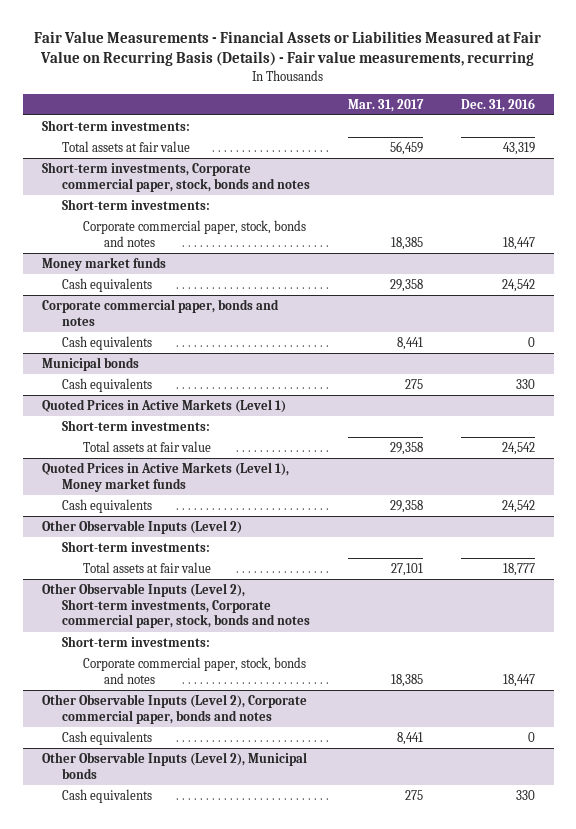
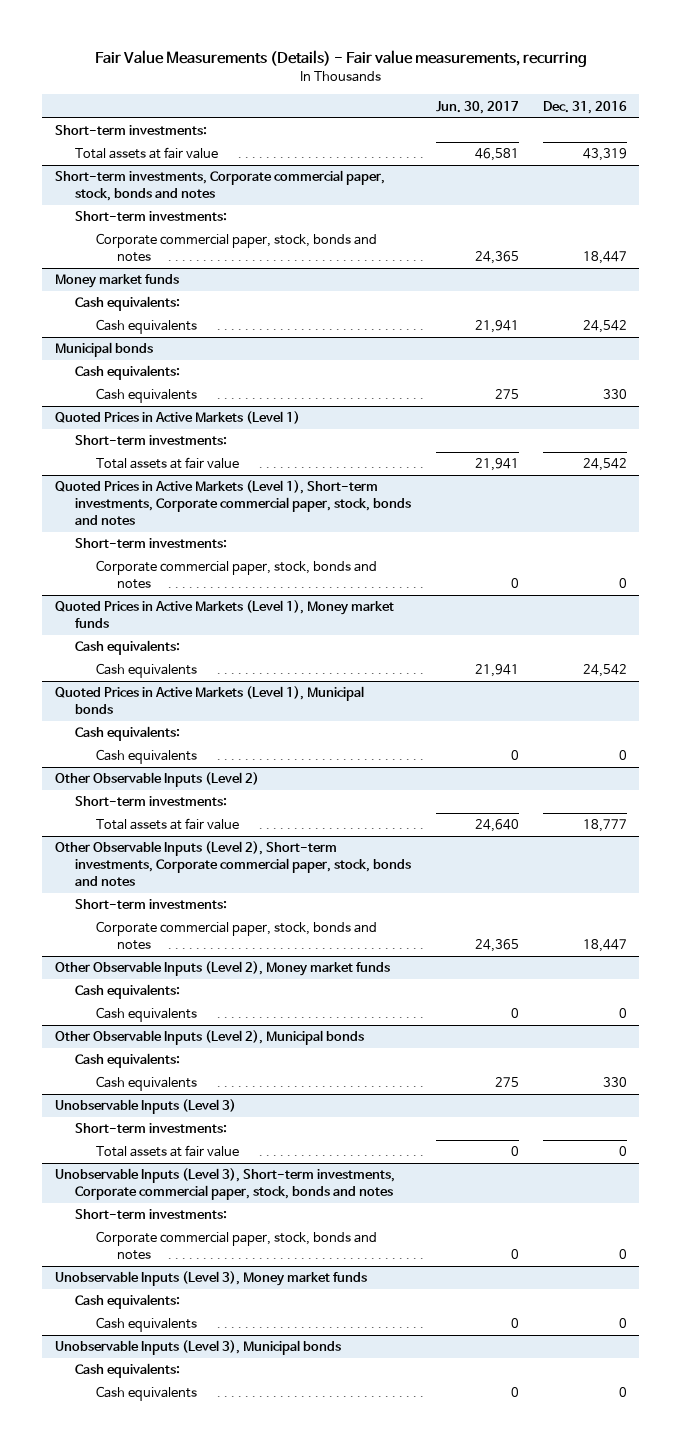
- Fair Value Measurements - Financial Assets or Liabilities Measured at Fair Value on Recurring Basis (Details) - Fair value measurements, recurring
+ Fair Value Measurements (Details) - Fair value measurements, recurring
- | Mar. 31, 2017 | Dec. 31, 2016
+ | Jun. 30, 2017 | Dec. 31, 2016
@ Money market funds
+ Cash equivalents:
- Corporate commercial paper, bonds and notes
- Cash equivalents | 8,441 | 0
@ Municipal bonds
+ Cash equivalents:
+ Quoted Prices in Active Markets (Level 1), Short-term investments, Corporate commercial paper, stock, bonds and notes
+ Short-term investments:
+ Corporate commercial paper, stock, bonds and notes | 0 | 0
@ Quoted Prices in Active Markets (Level 1), Money market funds
+ Cash equivalents:
+ Quoted Prices in Active Markets (Level 1), Municipal bonds
+ Cash equivalents:
+ Cash equivalents | 0 | 0
- Other Observable Inputs (Level 2), Corporate commercial paper, bonds and notes
+ Other Observable Inputs (Level 2), Money market funds
+ Cash equivalents:
@ Other Observable Inputs (Level 2), Municipal bonds
+ Cash equivalents:
+ Unobservable Inputs (Level 3)
+ Short-term investments:
+ Total assets at fair value | 0 | 0
+ Unobservable Inputs (Level 3), Short-term investments, Corporate commercial paper, stock, bonds and notes
+ Short-term investments:
+ Corporate commercial paper, stock, bonds and notes | 0 | 0
+ Unobservable Inputs (Level 3), Money market funds
+ Cash equivalents:
+ Cash equivalents | 0 | 0
+ Unobservable Inputs (Level 3), Municipal bonds
+ Cash equivalents:
+ Cash equivalents | 0 | 0

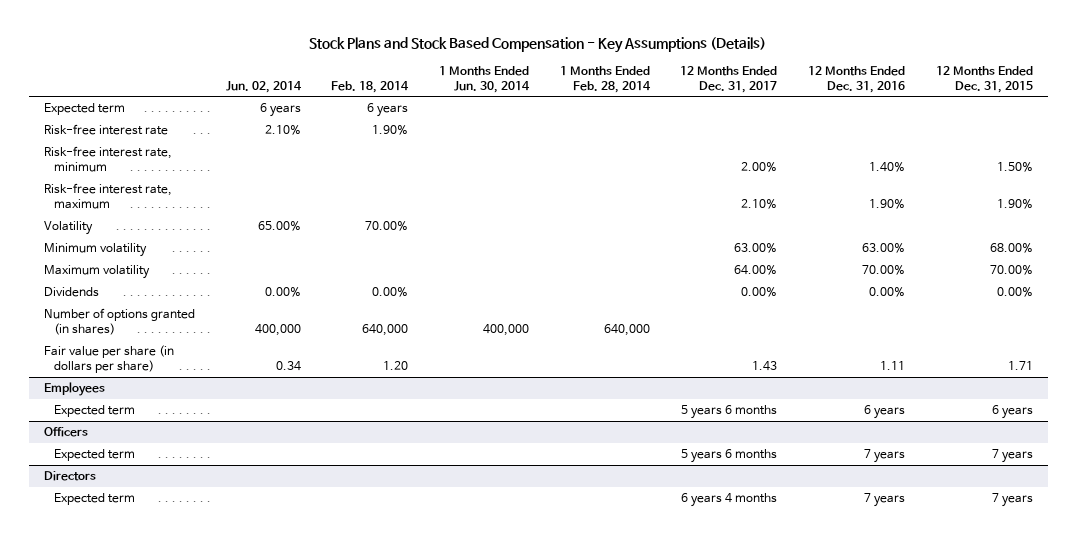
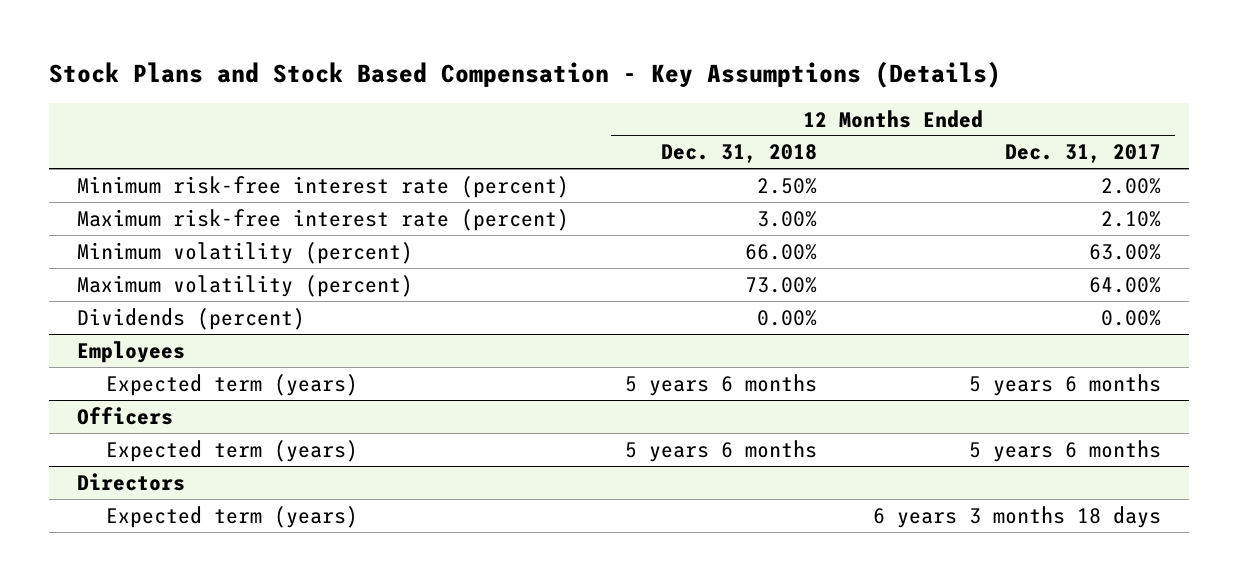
- | Jun. 02, 2014 | Feb. 18, 2014 | 1 Months Ended Jun. 30, 2014 | 1 Months Ended Feb. 28, 2014 | 12 Months Ended Dec. 31, 2017 | 12 Months Ended Dec. 31, 2016 | 12 Months Ended Dec. 31, 2015
+ | 12 Months Ended Dec. 31, 2018 | 12 Months Ended Dec. 31, 2017
- Expected term | 6 years | 6 years | | | | |
- Risk-free interest rate | 2.10% | 1.90% | | | | |
- Risk-free interest rate, minimum | | | | | 2.00% | 1.40% | 1.50%
- Risk-free interest rate, maximum | | | | | 2.10% | 1.90% | 1.90%
- Volatility | 65.00% | 70.00% | | | | |
- Minimum volatility | | | | | 63.00% | 63.00% | 68.00%
- Maximum volatility | | | | | 64.00% | 70.00% | 70.00%
- Dividends | 0.00% | 0.00% | | | 0.00% | 0.00% | 0.00%
- Number of options granted (in shares) | 400,000 | 640,000 | 400,000 | 640,000 | | |
- Fair value per share (in dollars per share) | 0.34 | 1.20 | | | 1.43 | 1.11 | 1.71
+ Minimum risk-free interest rate (percent) | 2.50% | 2.00%
+ Maximum risk-free interest rate (percent) | 3.00% | 2.10%
+ Minimum volatility (percent) | 66.00% | 63.00%
+ Maximum volatility (percent) | 73.00% | 64.00%
+ Dividends (percent) | 0.00% | 0.00%
@ Employees
- Expected term | | | | | 5 years 6 months | 6 years | 6 years
+ Expected term (years) | 5 years 6 months | 5 years 6 months
@ Officers
- Expected term | | | | | 5 years 6 months | 7 years | 7 years
+ Expected term (years) | 5 years 6 months | 5 years 6 months
@ Directors
- Expected term | | | | | 6 years 4 months | 7 years | 7 years
+ Expected term (years) | | 6 years 3 months 18 days

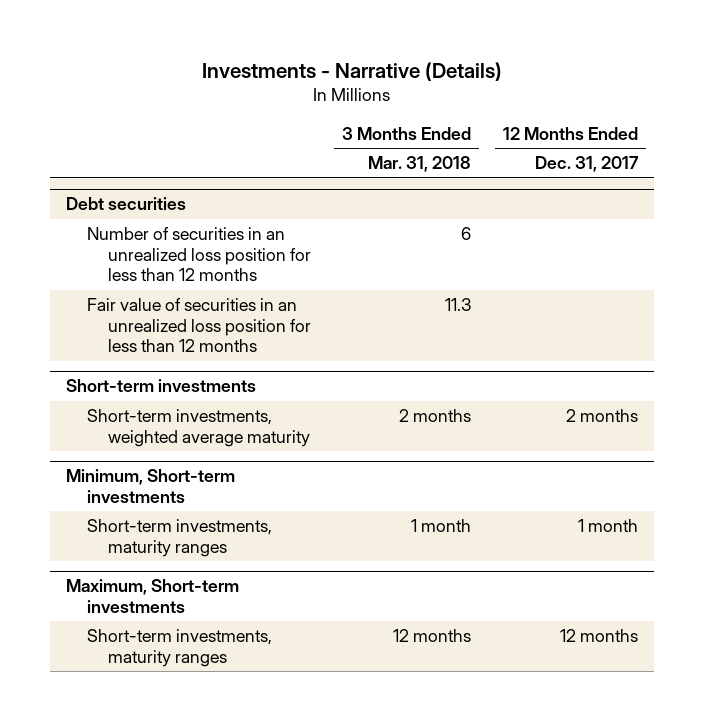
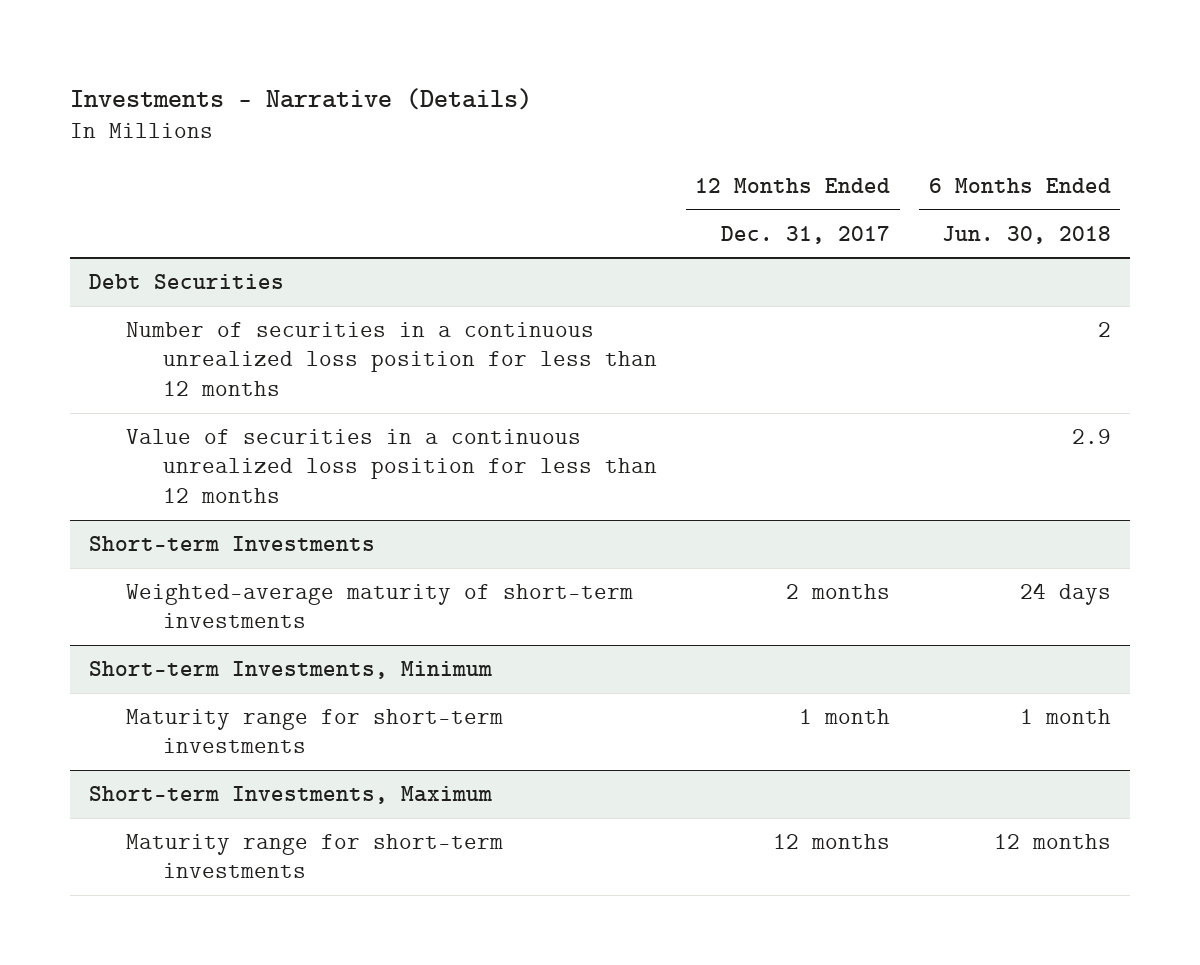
- | 3 Months Ended Mar. 31, 2018 | 12 Months Ended Dec. 31, 2017
+ | 12 Months Ended Dec. 31, 2017 | 6 Months Ended Jun. 30, 2018
- Debt securities
- Number of securities in an unrealized loss position for less than 12 months | 6 |
- Fair value of securities in an unrealized loss position for less than 12 months | 11.3 |
- Short-term investments
- Short-term investments, weighted average maturity | 2 months | 2 months
- Minimum, Short-term investments
- Short-term investments, maturity ranges | 1 month | 1 month
- Maximum, Short-term investments
- Short-term investments, maturity ranges | 12 months | 12 months
+ Debt Securities
+ Number of securities in a continuous unrealized loss position for less than 12 months | | 2
+ Value of securities in a continuous unrealized loss position for less than 12 months | | 2.9
+ Short-term Investments
+ Weighted-average maturity of short-term investments | 2 months | 24 days
+ Short-term Investments, Minimum
+ Maturity range for short-term investments | 1 month | 1 month
+ Short-term Investments, Maximum
+ Maturity range for short-term investments | 12 months | 12 months

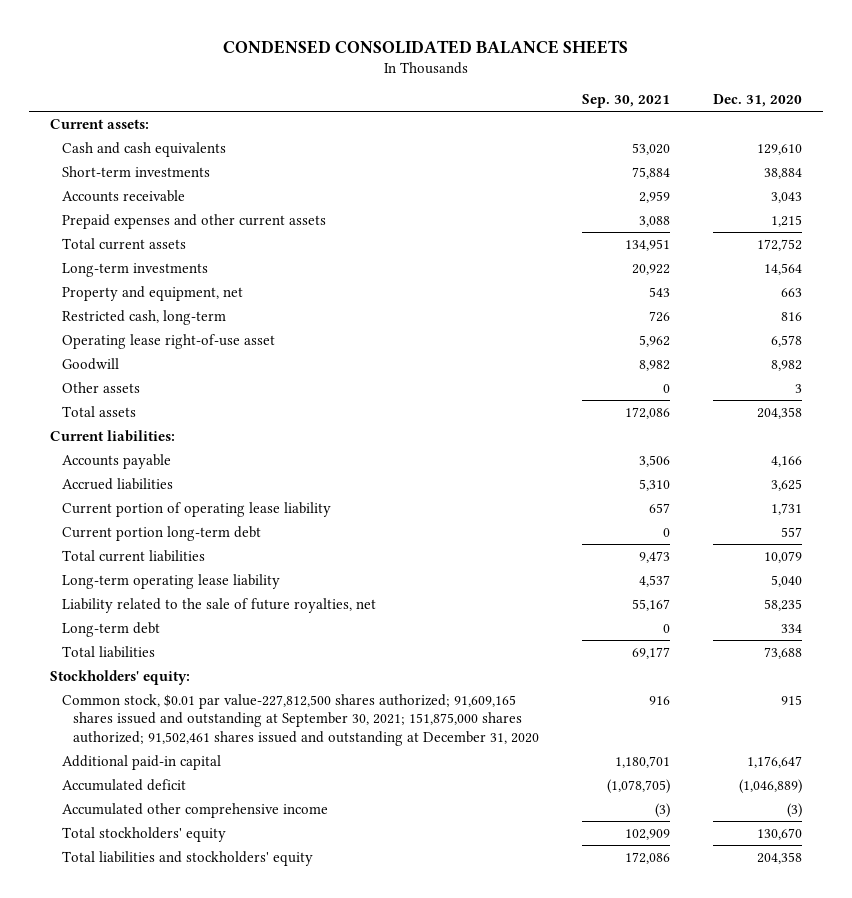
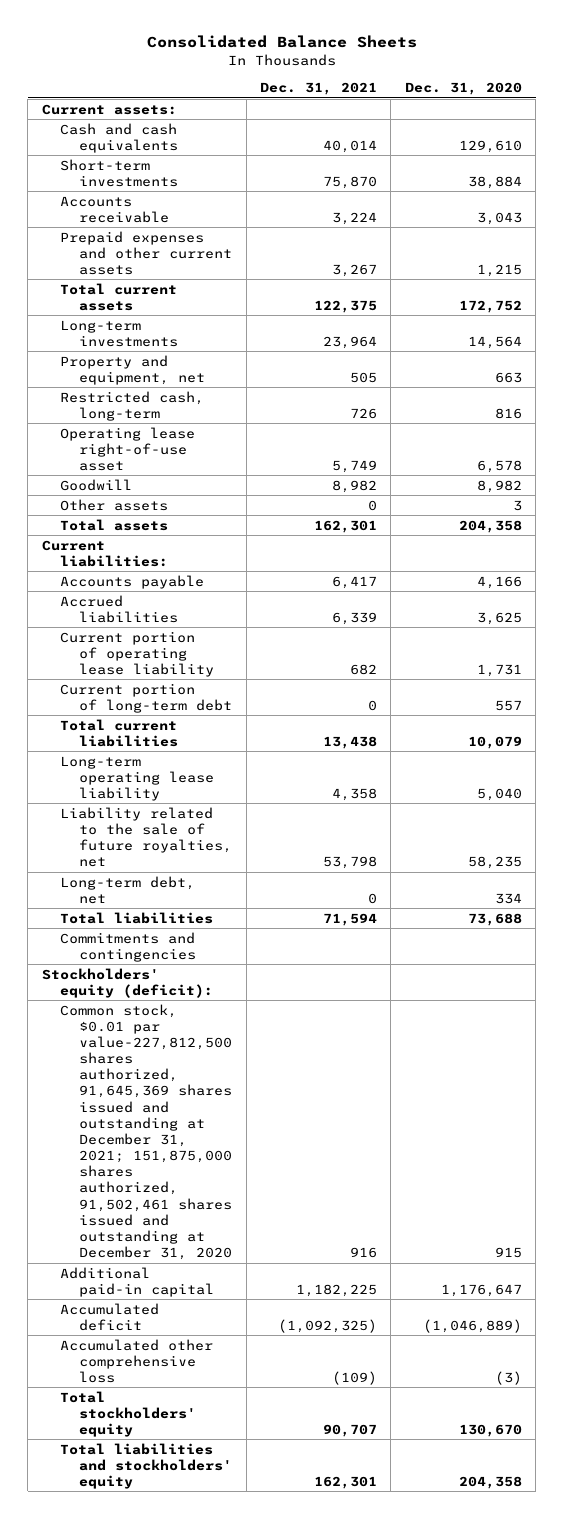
- CONDENSED CONSOLIDATED BALANCE SHEETS
+ Consolidated Balance Sheets
- | Sep. 30, 2021 | Dec. 31, 2020
+ | Dec. 31, 2021 | Dec. 31, 2020
- Current portion long-term debt | 0 | 557
+ Current portion of long-term debt | 0 | 557
- Long-term debt | 0 | 334
+ Long-term debt, net | 0 | 334
- Stockholders' equity:
- Common stock, $0.01 par value-227,812,500 shares authorized; 91,609,165 shares issued and outstanding at September 30, 2021; 151,875,000 shares authorized; 91,502,461 shares issued and outstanding at December 31, 2020 | 916 | 915
+ Commitments and contingencies
+ Stockholders' equity (deficit):
+ Common stock, $0.01 par value-227,812,500 shares authorized, 91,645,369 shares issued and outstanding at December 31, 2021; 151,875,000 shares authorized, 91,502,461 shares issued and outstanding at December 31, 2020 | 916 | 915
- Accumulated other comprehensive income | (3) | (3)
+ Accumulated other comprehensive loss | (109) | (3)

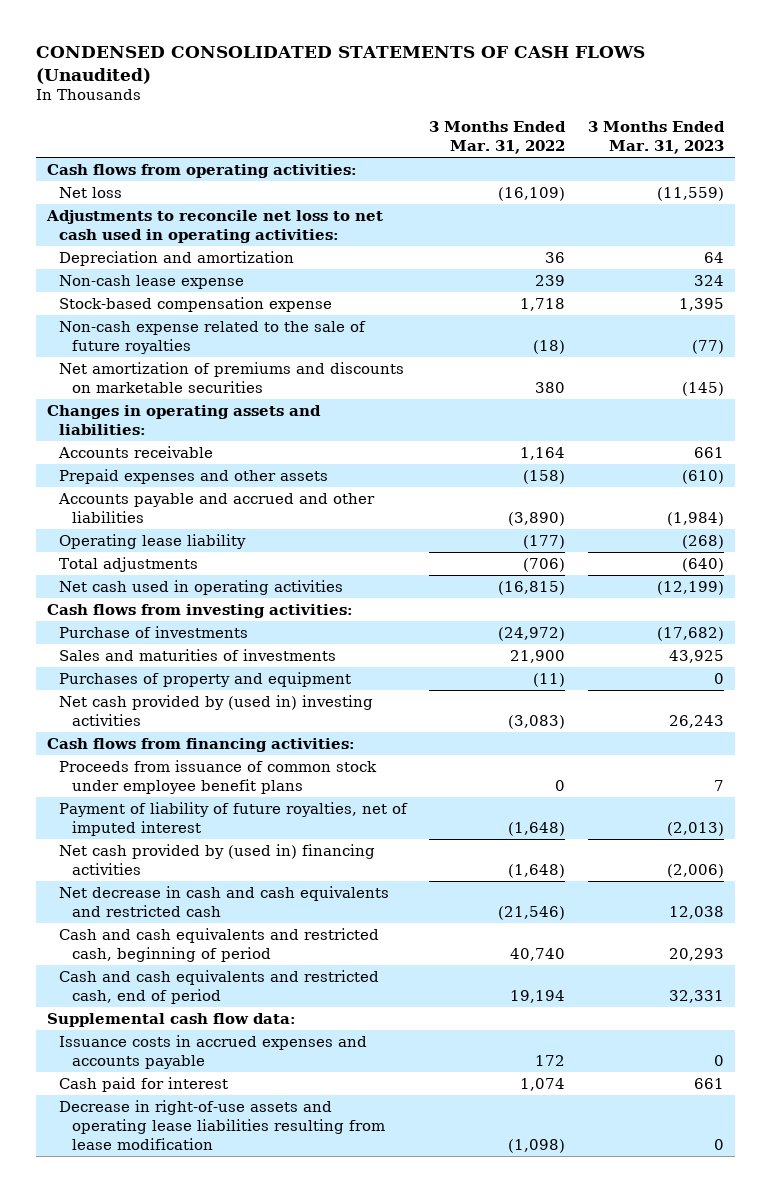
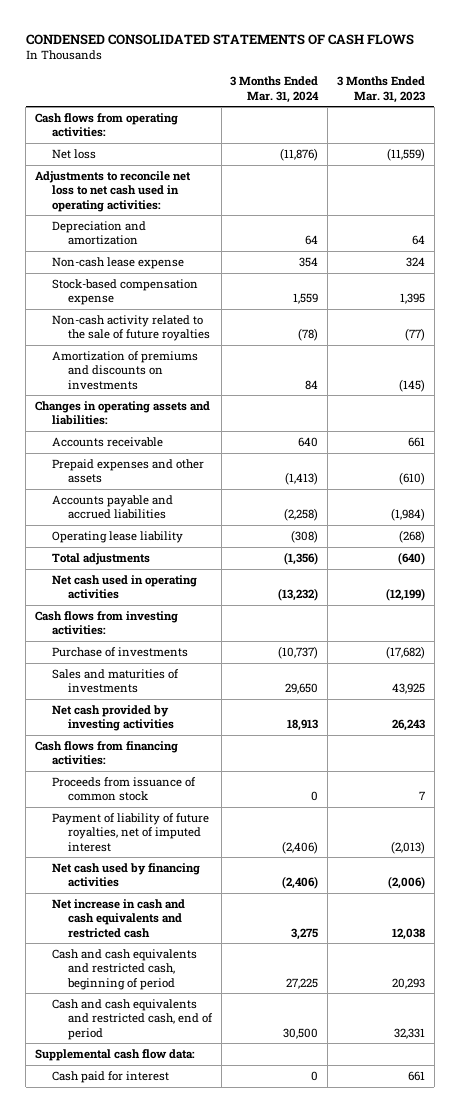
- CONDENSED CONSOLIDATED STATEMENTS OF CASH FLOWS (Unaudited)
+ CONDENSED CONSOLIDATED STATEMENTS OF CASH FLOWS
- | 3 Months Ended Mar. 31, 2022 | 3 Months Ended Mar. 31, 2023
+ | 3 Months Ended Mar. 31, 2024 | 3 Months Ended Mar. 31, 2023
- Non-cash expense related to the sale of future royalties | (18) | (77)
- Net amortization of premiums and discounts on marketable securities | 380 | (145)
+ Non-cash activity related to the sale of future royalties | (78) | (77)
+ Amortization of premiums and discounts on investments | 84 | (145)
- Accounts payable and accrued and other liabilities | (3,890) | (1,984)
+ Accounts payable and accrued liabilities | (2,258) | (1,984)
- Purchases of property and equipment | (11) | 0
- Net cash provided by (used in) investing activities | (3,083) | 26,243
+ Net cash provided by investing activities | 18,913 | 26,243
- Proceeds from issuance of common stock under employee benefit plans | 0 | 7
+ Proceeds from issuance of common stock | 0 | 7
- Net cash provided by (used in) financing activities | (1,648) | (2,006)
- Net decrease in cash and cash equivalents and restricted cash | (21,546) | 12,038
+ Net cash used by financing activities | (2,406) | (2,006)
+ Net increase in cash and cash equivalents and restricted cash | 3,275 | 12,038
- Issuance costs in accrued expenses and accounts payable | 172 | 0
- Decrease in right-of-use assets and operating lease liabilities resulting from lease modification | (1,098) | 0

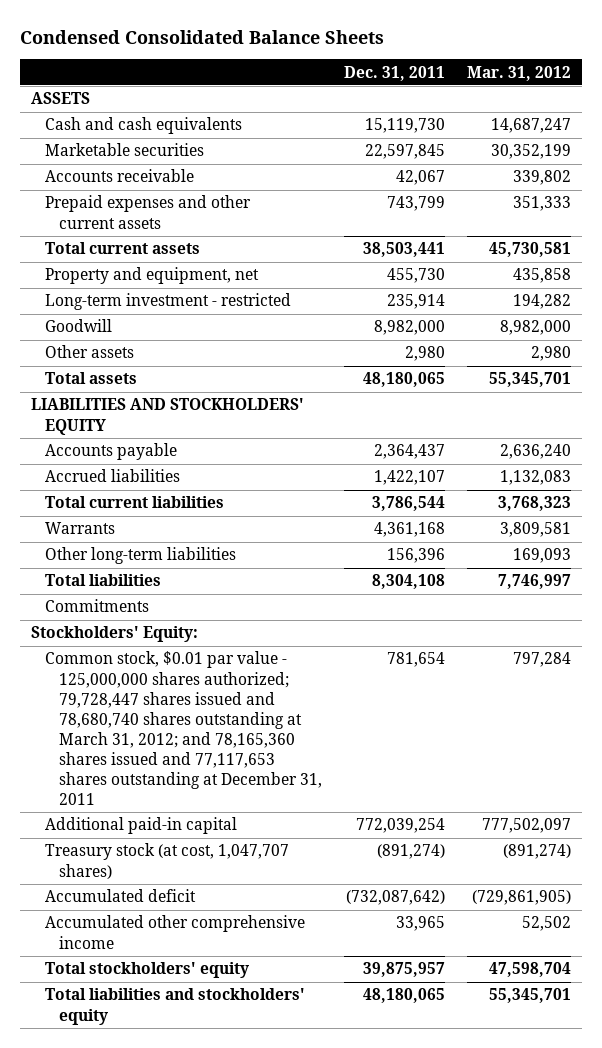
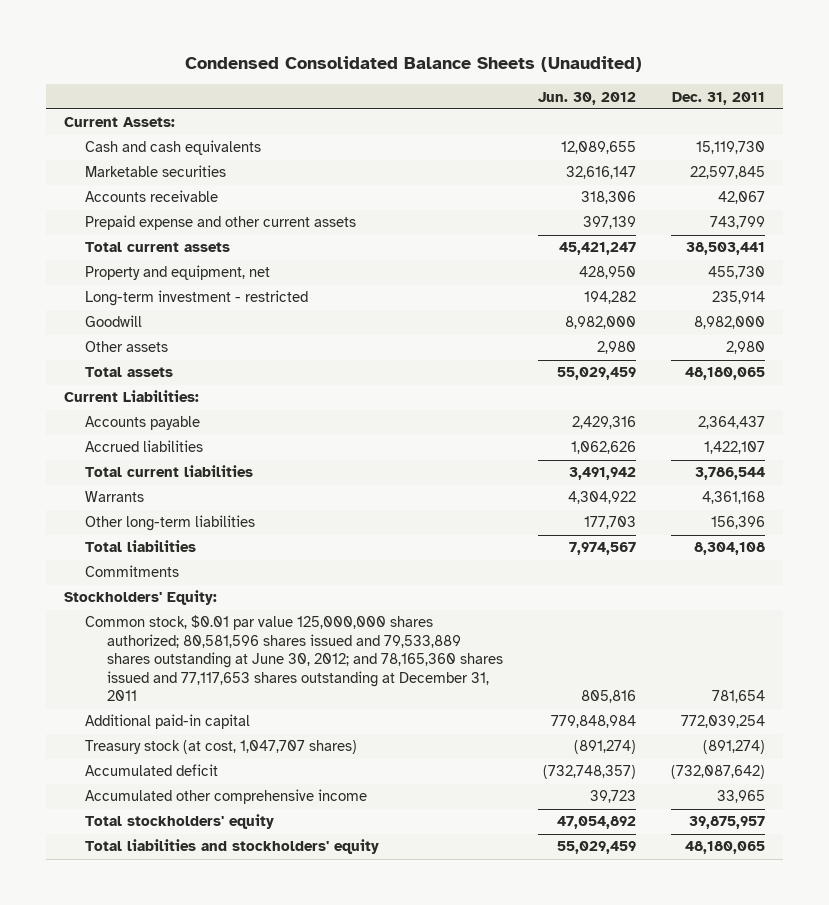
- Condensed Consolidated Balance Sheets
+ Condensed Consolidated Balance Sheets (Unaudited)
- | Dec. 31, 2011 | Mar. 31, 2012
+ | Jun. 30, 2012 | Dec. 31, 2011
- ASSETS
+ Current Assets:
- Prepaid expenses and other current assets | 743,799 | 351,333
+ Prepaid expense and other current assets | 397,139 | 743,799
- LIABILITIES AND STOCKHOLDERS' EQUITY
+ Current Liabilities:
- Common stock, $0.01 par value - 125,000,000 shares authorized; 79,728,447 shares issued and 78,680,740 shares outstanding at March 31, 2012; and 78,165,360 shares issued and 77,117,653 shares outstanding at December 31, 2011 | 781,654 | 797,284
+ Common stock, $0.01 par value 125,000,000 shares authorized; 80,581,596 shares issued and 79,533,889 shares outstanding at June 30, 2012; and 78,165,360 shares issued and 77,117,653 shares outstanding at December 31, 2011 | 805,816 | 781,654

